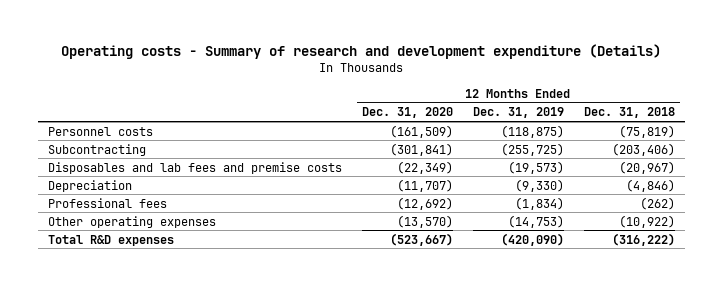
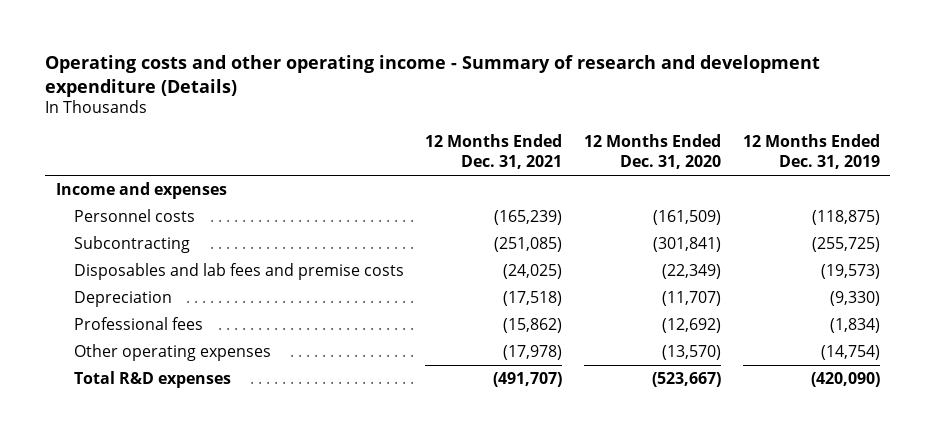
- Operating costs - Summary of research and development expenditure (Details)
+ Operating costs and other operating income - Summary of research and development expenditure (Details)
- | 12 Months Ended Dec. 31, 2020 | 12 Months Ended Dec. 31, 2019 | 12 Months Ended Dec. 31, 2018
+ | 12 Months Ended Dec. 31, 2021 | 12 Months Ended Dec. 31, 2020 | 12 Months Ended Dec. 31, 2019
+ Income and expenses
- Other operating expenses | (13,570) | (14,753) | (10,922)
+ Other operating expenses | (17,978) | (13,570) | (14,754)

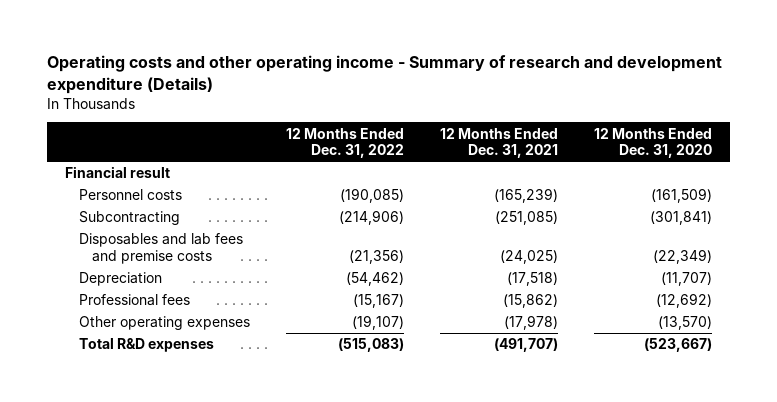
- | 12 Months Ended Dec. 31, 2021 | 12 Months Ended Dec. 31, 2020 | 12 Months Ended Dec. 31, 2019
+ | 12 Months Ended Dec. 31, 2022 | 12 Months Ended Dec. 31, 2021 | 12 Months Ended Dec. 31, 2020
- Income and expenses
+ Financial result

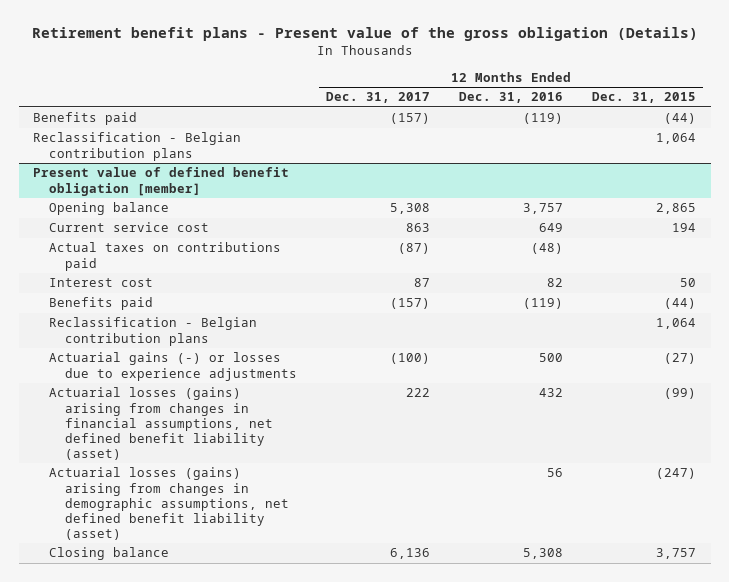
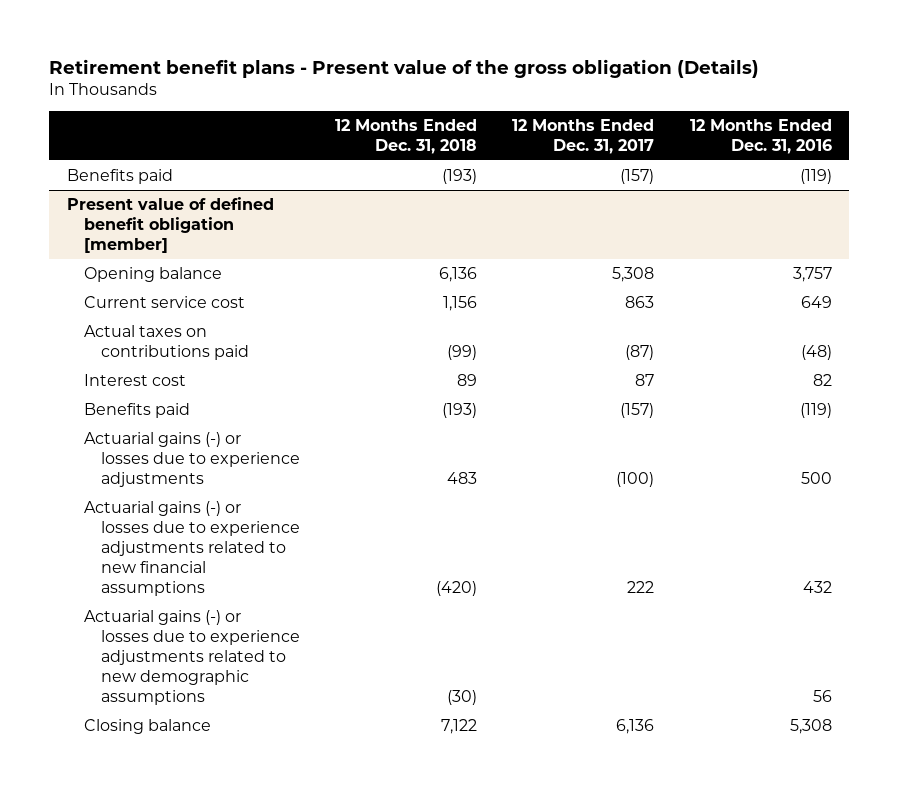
- | 12 Months Ended Dec. 31, 2017 | 12 Months Ended Dec. 31, 2016 | 12 Months Ended Dec. 31, 2015
+ | 12 Months Ended Dec. 31, 2018 | 12 Months Ended Dec. 31, 2017 | 12 Months Ended Dec. 31, 2016
- Reclassification - Belgian contribution plans | | | 1,064
@ Present value of defined benefit obligation [member]
- Reclassification - Belgian contribution plans | | | 1,064
- Actuarial losses (gains) arising from changes in financial assumptions, net defined benefit liability (asset) | 222 | 432 | (99)
- Actuarial losses (gains) arising from changes in demographic assumptions, net defined benefit liability (asset) | | 56 | (247)
+ Actuarial gains (-) or losses due to experience adjustments related to new financial assumptions | (420) | 222 | 432
+ Actuarial gains (-) or losses due to experience adjustments related to new demographic assumptions | (30) | | 56

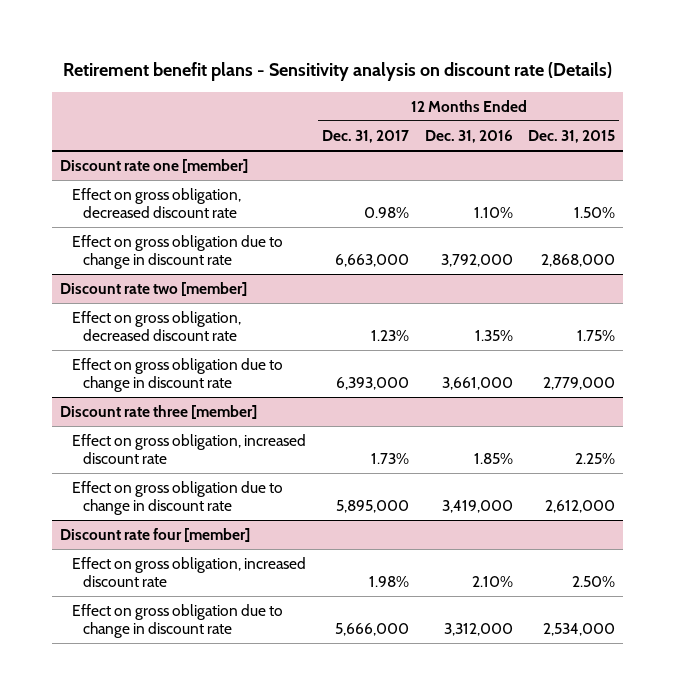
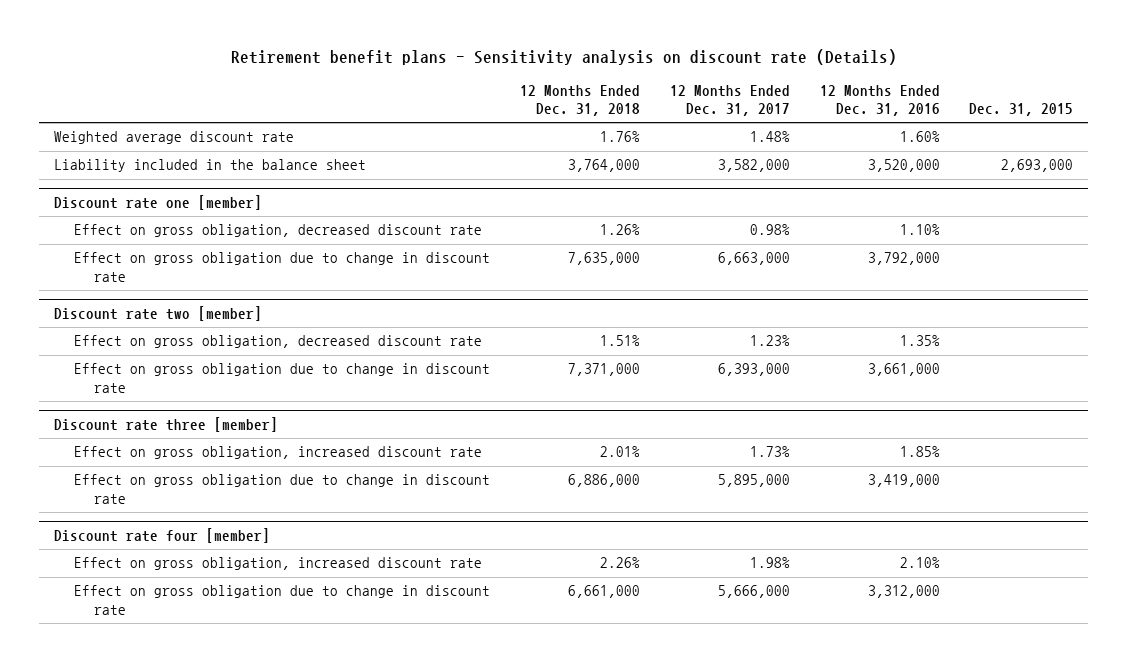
- | 12 Months Ended Dec. 31, 2017 | 12 Months Ended Dec. 31, 2016 | 12 Months Ended Dec. 31, 2015
+ | 12 Months Ended Dec. 31, 2018 | 12 Months Ended Dec. 31, 2017 | 12 Months Ended Dec. 31, 2016 | Dec. 31, 2015
+ Weighted average discount rate | 1.76% | 1.48% | 1.60% |
+ Liability included in the balance sheet | 3,764,000 | 3,582,000 | 3,520,000 | 2,693,000

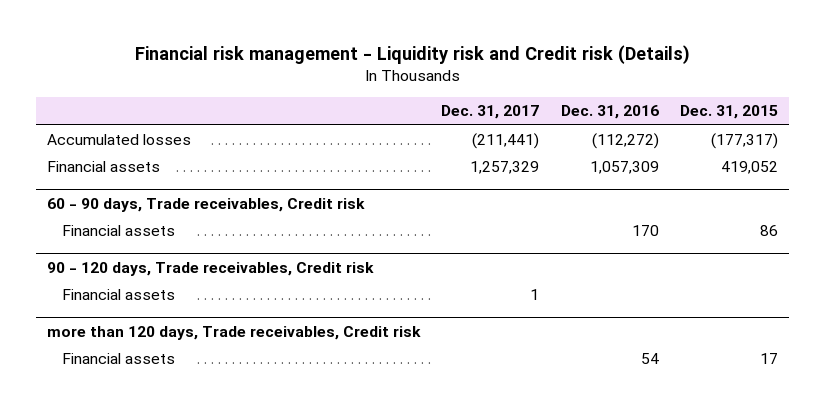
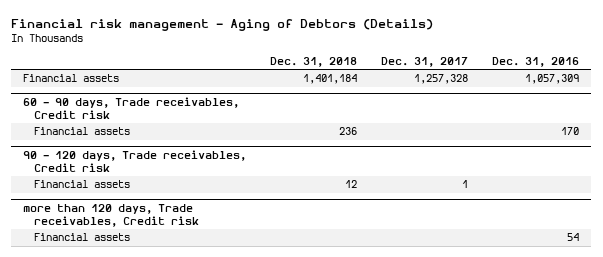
- Financial risk management - Liquidity risk and Credit risk (Details)
+ Financial risk management - Aging of Debtors (Details)
- | Dec. 31, 2017 | Dec. 31, 2016 | Dec. 31, 2015
+ | Dec. 31, 2018 | Dec. 31, 2017 | Dec. 31, 2016
- Accumulated losses | (211,441) | (112,272) | (177,317)
- Financial assets | 1,257,329 | 1,057,309 | 419,052
+ Financial assets | 1,401,184 | 1,257,328 | 1,057,309

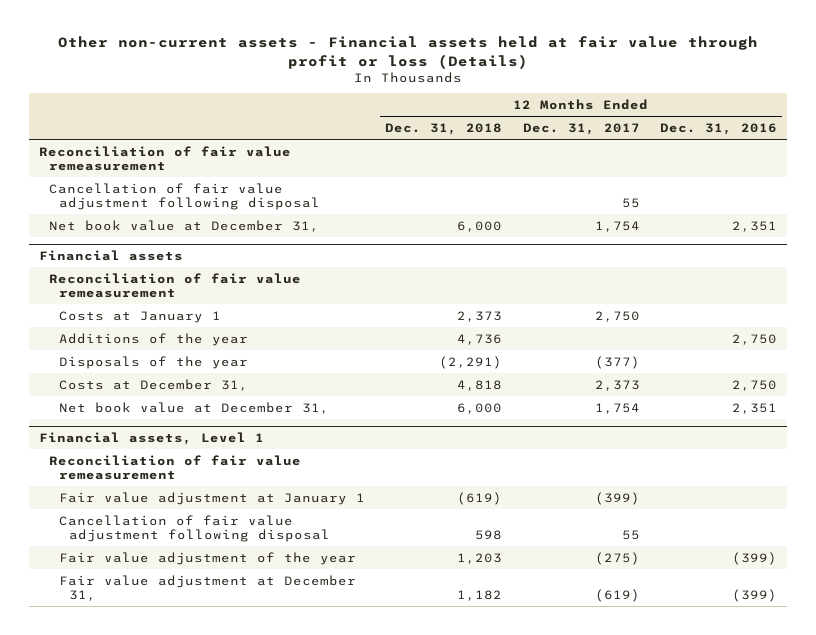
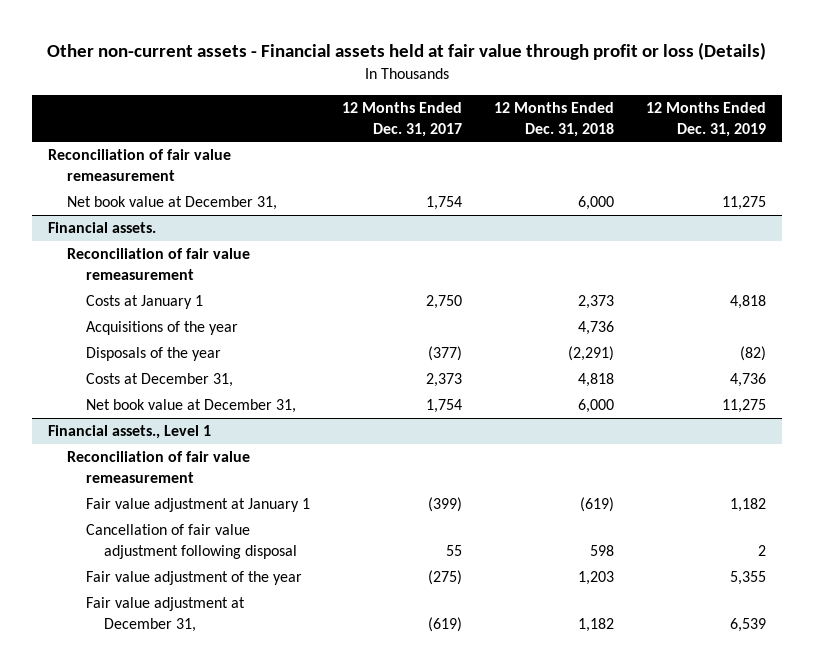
- | 12 Months Ended Dec. 31, 2018 | 12 Months Ended Dec. 31, 2017 | 12 Months Ended Dec. 31, 2016
+ | 12 Months Ended Dec. 31, 2017 | 12 Months Ended Dec. 31, 2018 | 12 Months Ended Dec. 31, 2019
- Cancellation of fair value adjustment following disposal | | 55 |
- Financial assets
+ Financial assets.
- Additions of the year | 4,736 | | 2,750
+ Acquisitions of the year | | 4,736 |
- Financial assets, Level 1
+ Financial assets., Level 1

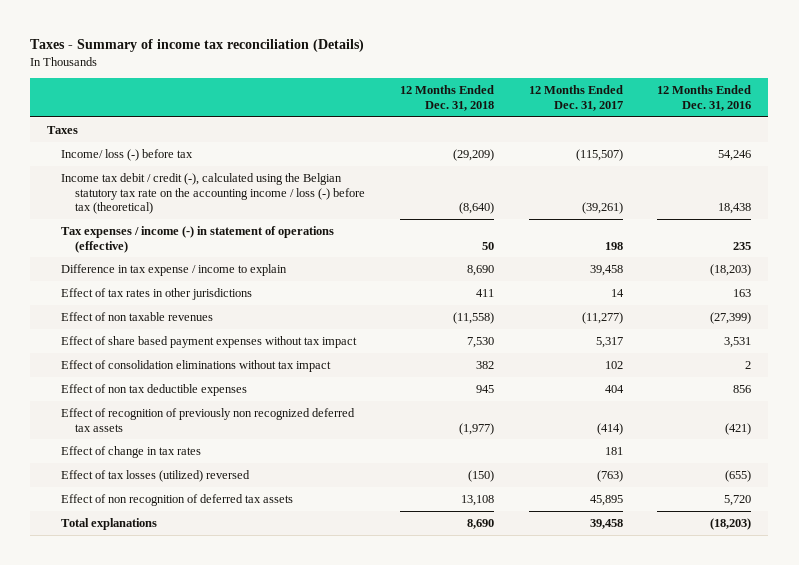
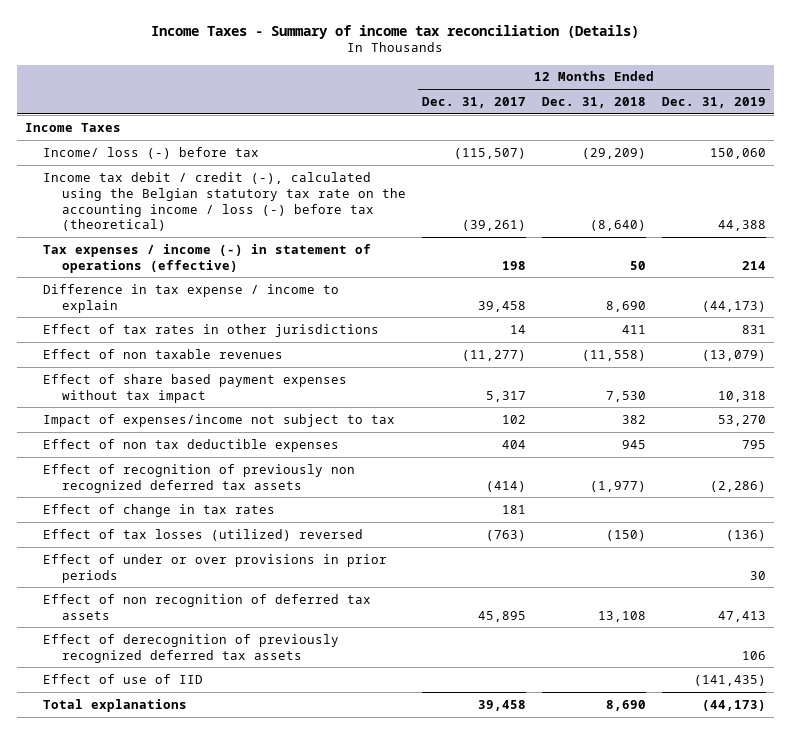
- Taxes - Summary of income tax reconciliation (Details)
+ Income Taxes - Summary of income tax reconciliation (Details)
- | 12 Months Ended Dec. 31, 2018 | 12 Months Ended Dec. 31, 2017 | 12 Months Ended Dec. 31, 2016
+ | 12 Months Ended Dec. 31, 2017 | 12 Months Ended Dec. 31, 2018 | 12 Months Ended Dec. 31, 2019
- Taxes
+ Income Taxes
- Effect of consolidation eliminations without tax impact | 382 | 102 | 2
+ Impact of expenses/income not subject to tax | 102 | 382 | 53,270
+ Effect of under or over provisions in prior periods | | | 30
+ Effect of derecognition of previously recognized deferred tax assets | | | 106
+ Effect of use of IID | | | (141,435)

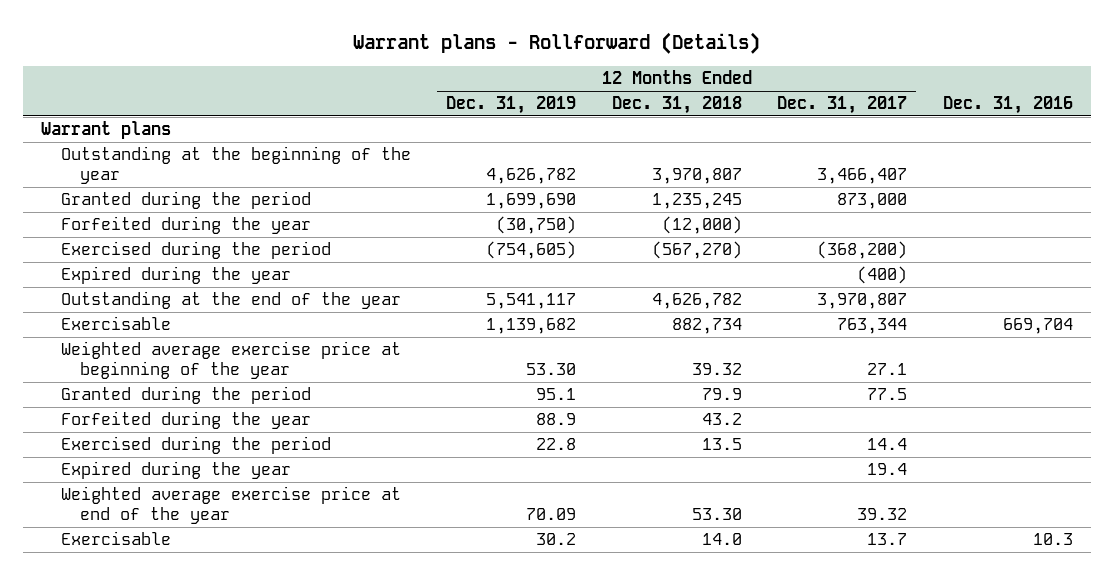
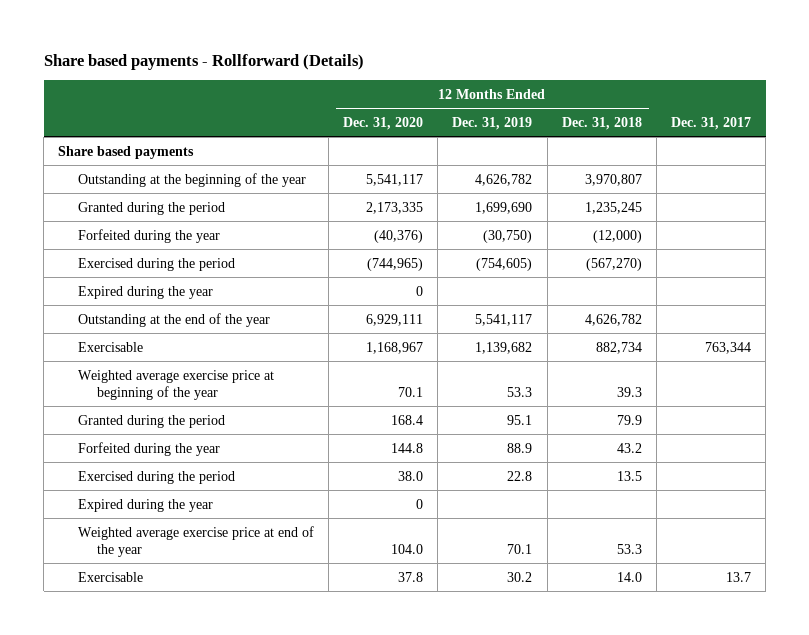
- Warrant plans - Rollforward (Details)
+ Share based payments - Rollforward (Details)
- | 12 Months Ended Dec. 31, 2019 | 12 Months Ended Dec. 31, 2018 | 12 Months Ended Dec. 31, 2017 | Dec. 31, 2016
+ | 12 Months Ended Dec. 31, 2020 | 12 Months Ended Dec. 31, 2019 | 12 Months Ended Dec. 31, 2018 | Dec. 31, 2017
- Warrant plans
+ Share based payments
- Weighted average exercise price at beginning of the year | 53.30 | 39.32 | 27.1 |
+ Weighted average exercise price at beginning of the year | 70.1 | 53.3 | 39.3 |
- Weighted average exercise price at end of the year | 70.09 | 53.30 | 39.32 |
+ Weighted average exercise price at end of the year | 104.0 | 70.1 | 53.3 |

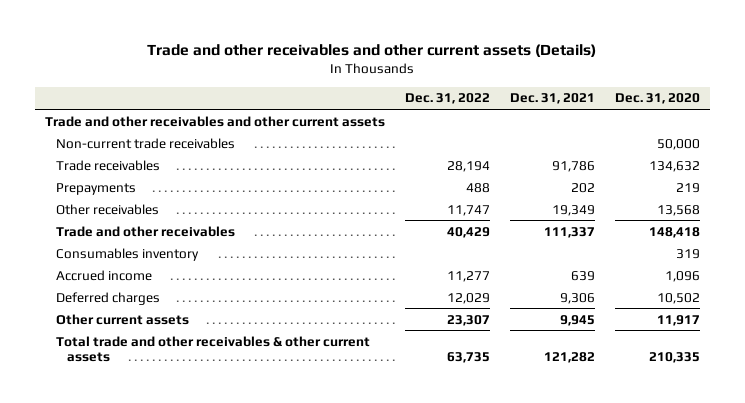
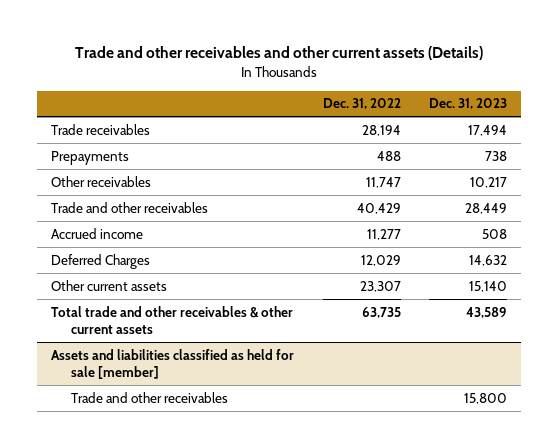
- | Dec. 31, 2022 | Dec. 31, 2021 | Dec. 31, 2020
+ | Dec. 31, 2022 | Dec. 31, 2023
- Trade and other receivables and other current assets
- Non-current trade receivables | | | 50,000
- Consumables inventory | | | 319
- Deferred charges | 12,029 | 9,306 | 10,502
+ Deferred Charges | 12,029 | 14,632
+ Assets and liabilities classified as held for sale [member]
+ Trade and other receivables | | 15,800

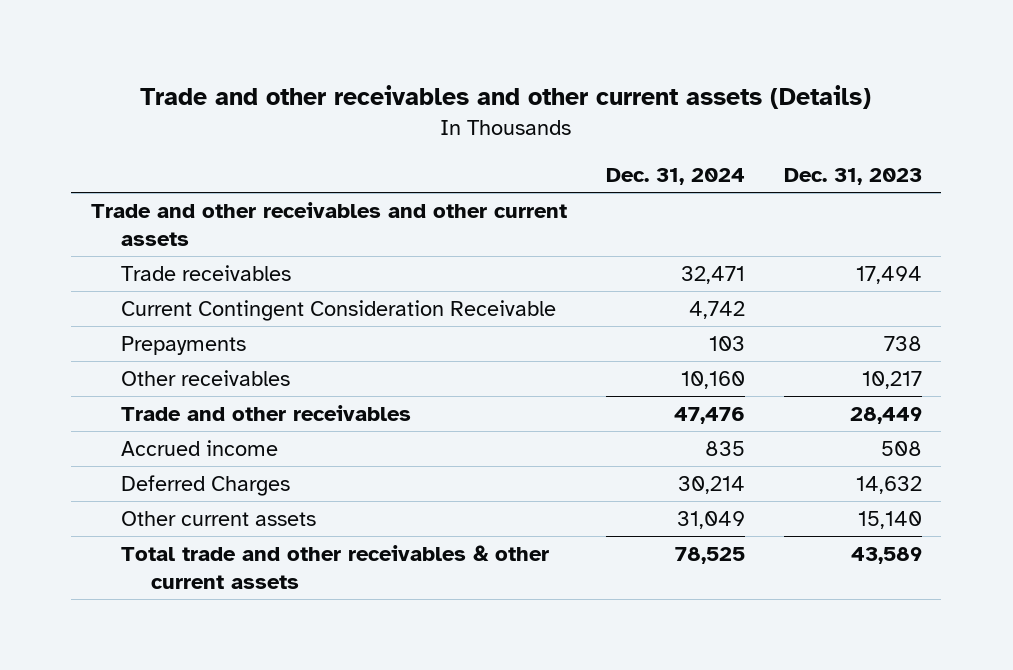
- | Dec. 31, 2022 | Dec. 31, 2023
+ | Dec. 31, 2024 | Dec. 31, 2023
+ Trade and other receivables and other current assets
+ Current Contingent Consideration Receivable | 4,742 |
- Assets and liabilities classified as held for sale [member]
- Trade and other receivables | | 15,800

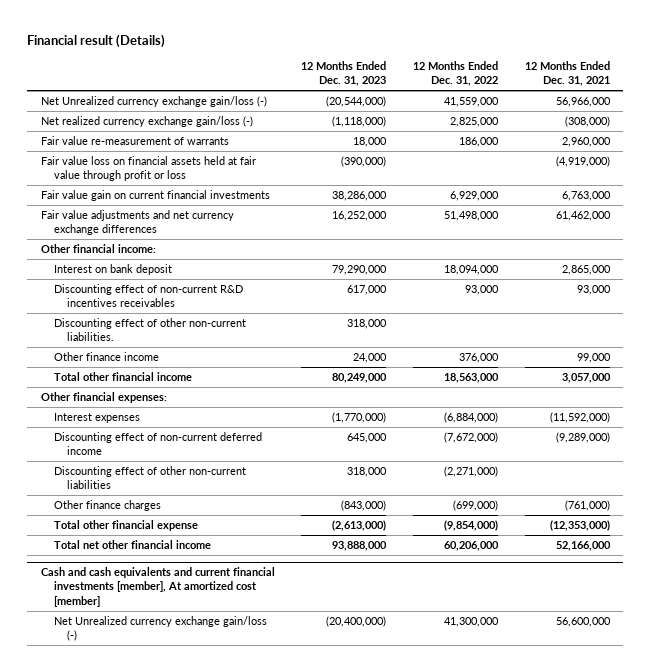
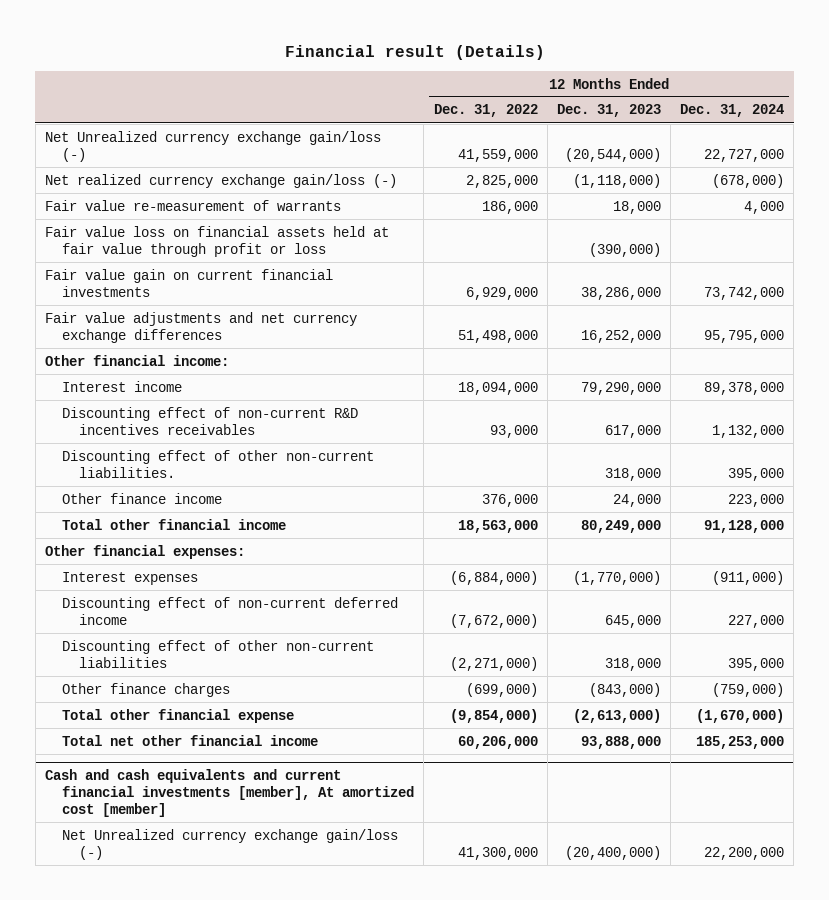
- | 12 Months Ended Dec. 31, 2023 | 12 Months Ended Dec. 31, 2022 | 12 Months Ended Dec. 31, 2021
+ | 12 Months Ended Dec. 31, 2022 | 12 Months Ended Dec. 31, 2023 | 12 Months Ended Dec. 31, 2024
- Interest on bank deposit | 79,290,000 | 18,094,000 | 2,865,000
+ Interest income | 18,094,000 | 79,290,000 | 89,378,000

